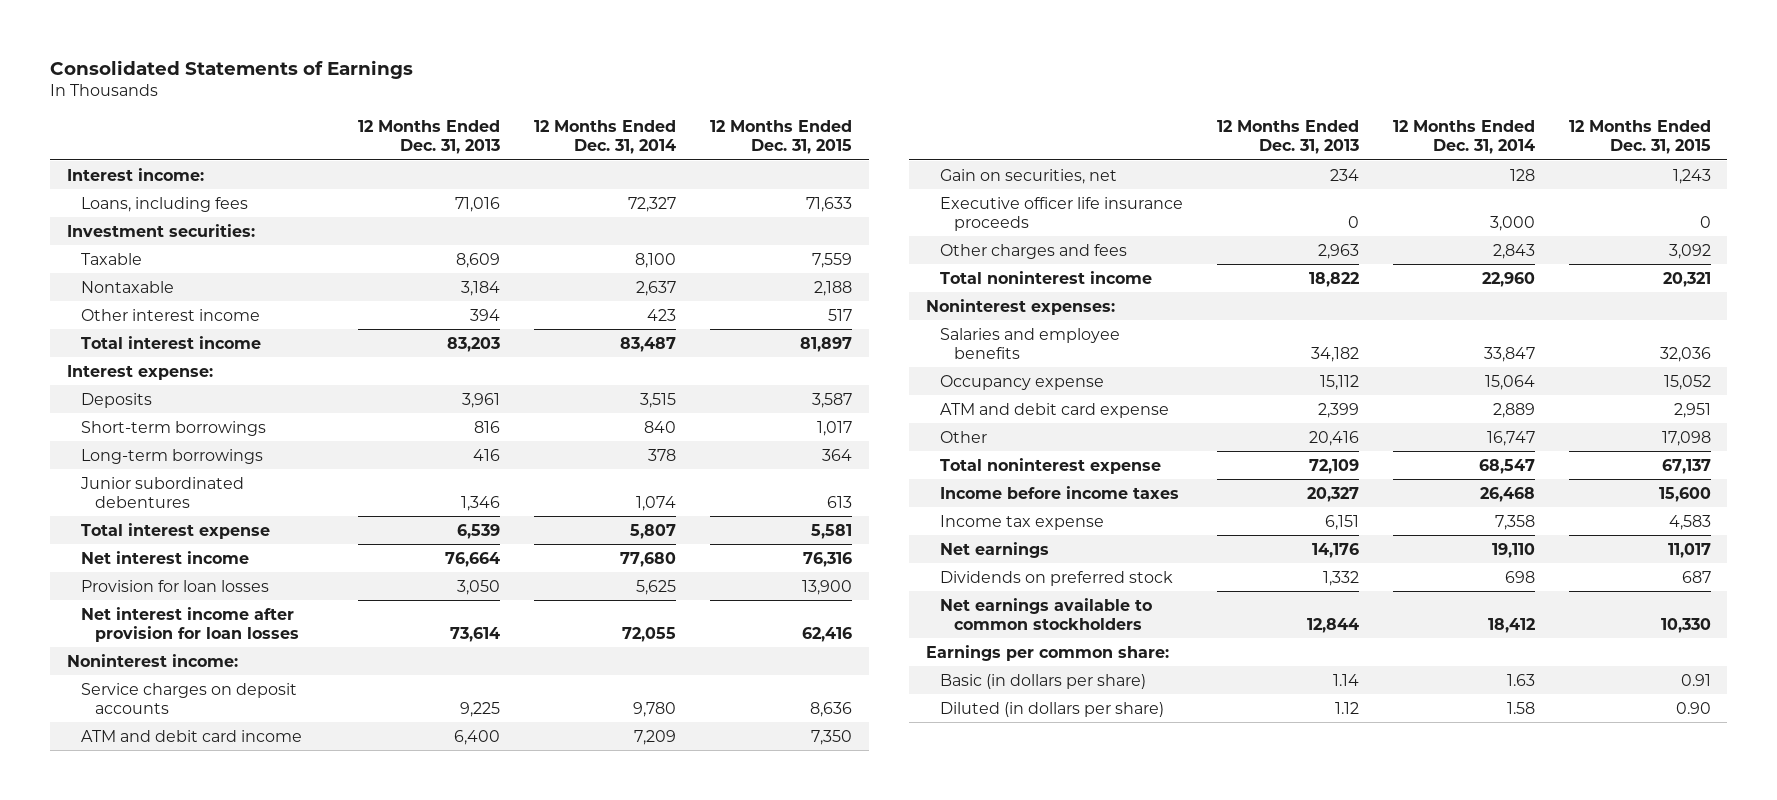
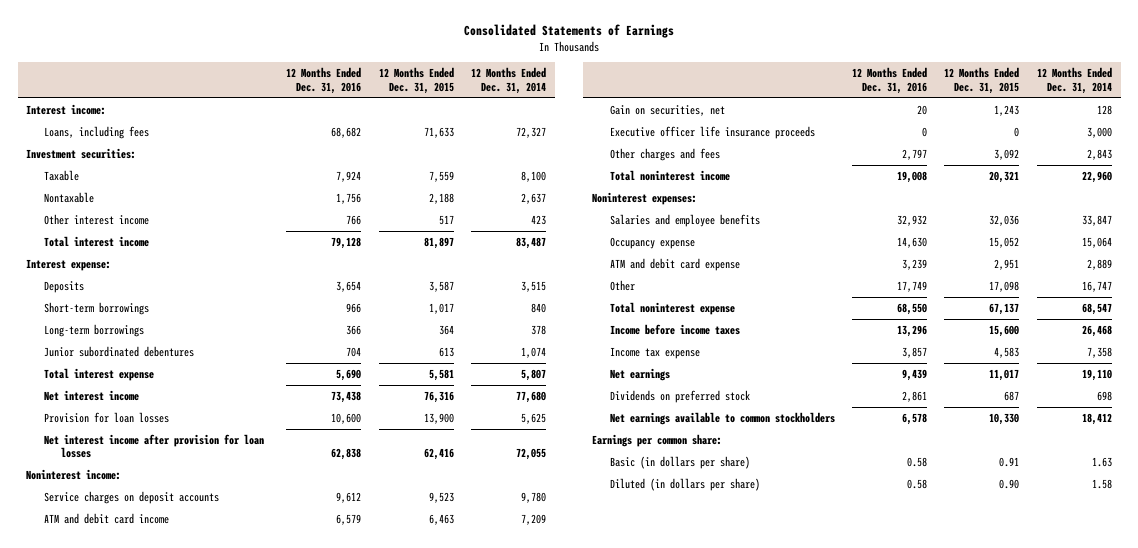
- | 12 Months Ended Dec. 31, 2013 | 12 Months Ended Dec. 31, 2014 | 12 Months Ended Dec. 31, 2015
+ | 12 Months Ended Dec. 31, 2016 | 12 Months Ended Dec. 31, 2015 | 12 Months Ended Dec. 31, 2014
- Service charges on deposit accounts | 9,225 | 9,780 | 8,636
- ATM and debit card income | 6,400 | 7,209 | 7,350
+ Service charges on deposit accounts | 9,612 | 9,523 | 9,780
+ ATM and debit card income | 6,579 | 6,463 | 7,209

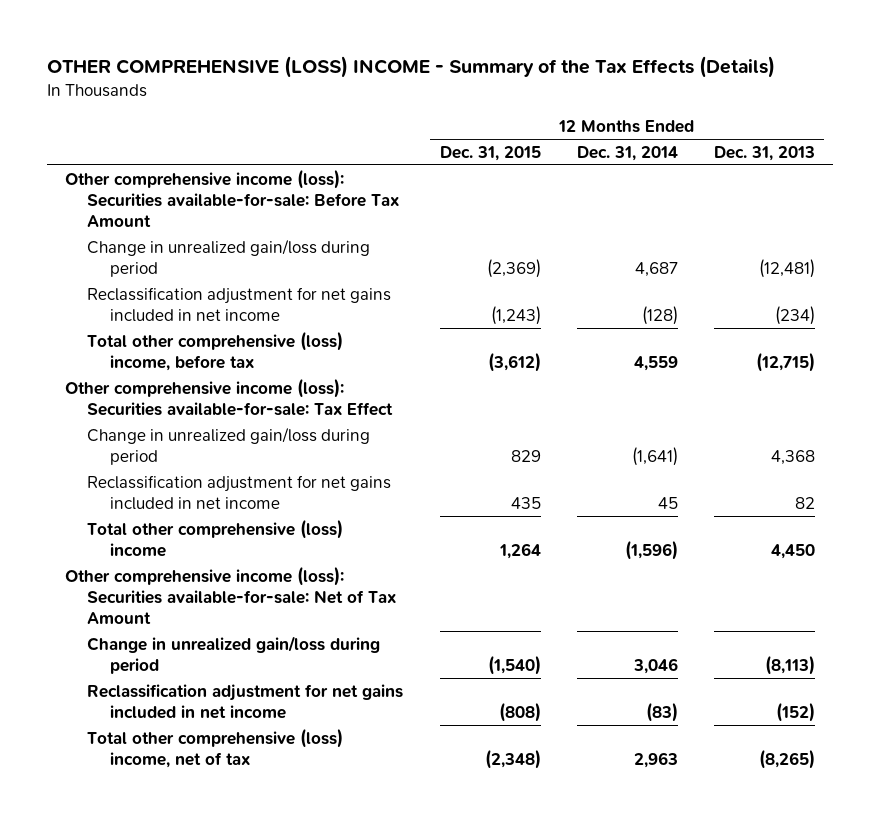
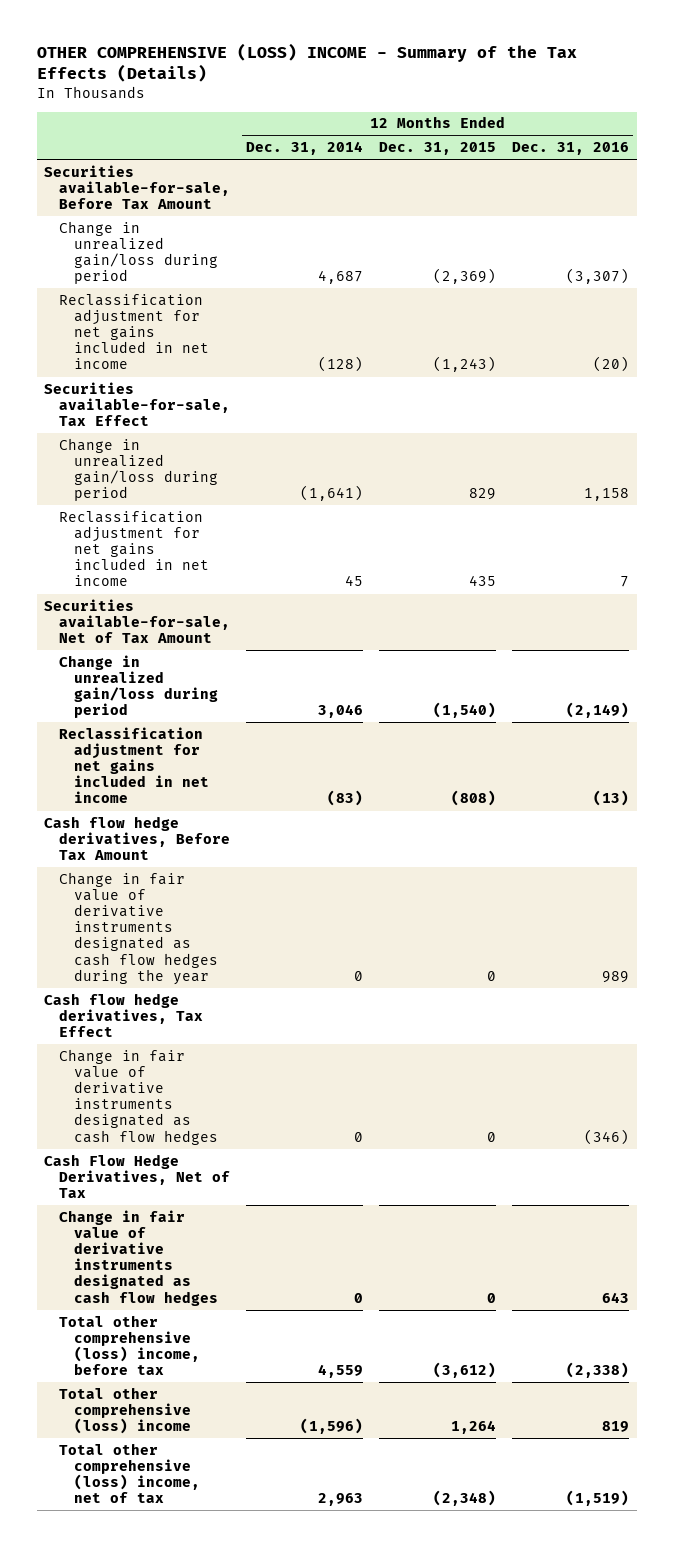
- | 12 Months Ended Dec. 31, 2015 | 12 Months Ended Dec. 31, 2014 | 12 Months Ended Dec. 31, 2013
+ | 12 Months Ended Dec. 31, 2014 | 12 Months Ended Dec. 31, 2015 | 12 Months Ended Dec. 31, 2016
- Other comprehensive income (loss): Securities available-for-sale: Before Tax Amount
+ Securities available-for-sale, Before Tax Amount
- Other comprehensive income (loss): Securities available-for-sale: Tax Effect
+ Securities available-for-sale, Tax Effect
- Other comprehensive income (loss): Securities available-for-sale: Net of Tax Amount
+ Securities available-for-sale, Net of Tax Amount
+ Cash flow hedge derivatives, Before Tax Amount
+ Change in fair value of derivative instruments designated as cash flow hedges during the year | 0 | 0 | 989
+ Cash flow hedge derivatives, Tax Effect
+ Change in fair value of derivative instruments designated as cash flow hedges | 0 | 0 | (346)
+ Cash Flow Hedge Derivatives, Net of Tax
+ Change in fair value of derivative instruments designated as cash flow hedges | 0 | 0 | 643
moved down: Total other comprehensive (loss) income, before tax | 4,559 | (3,612) | (2,338)
moved down: Total other comprehensive (loss) income | (1,596) | 1,264 | 819

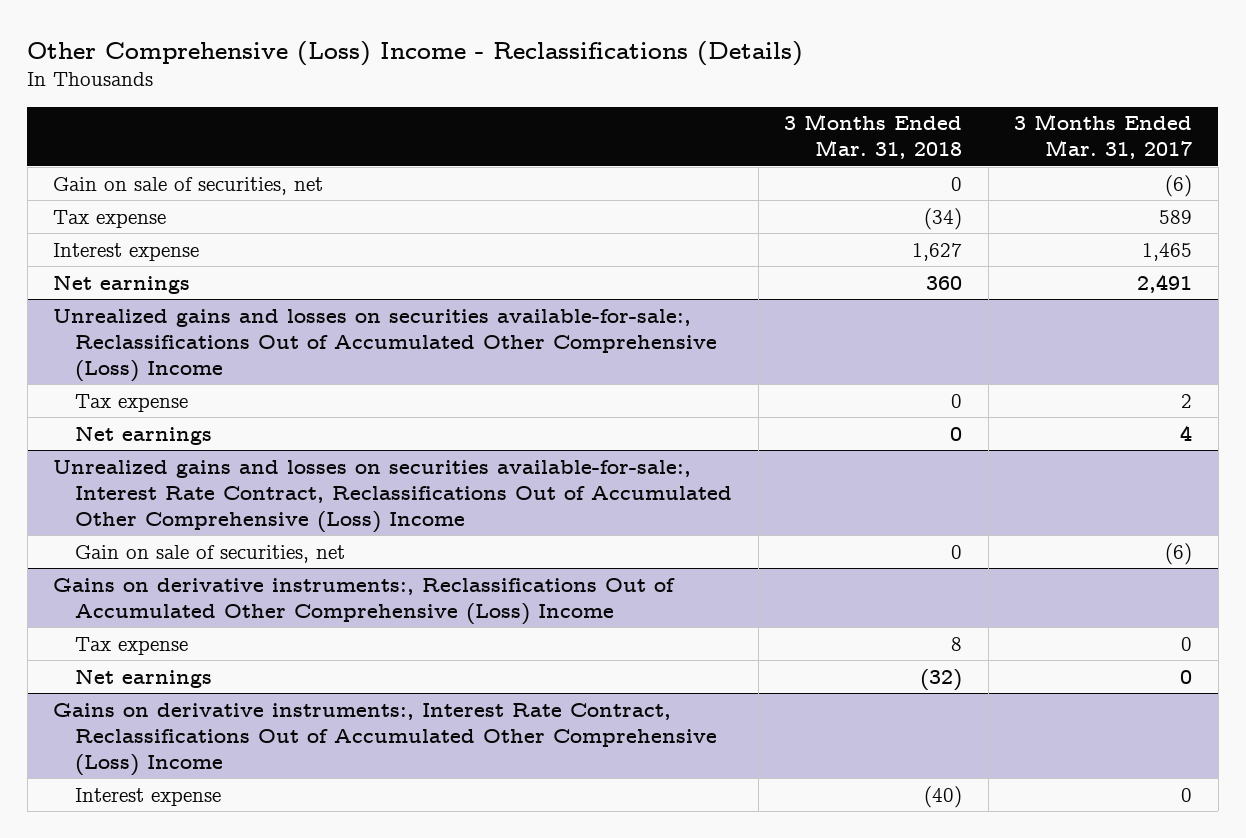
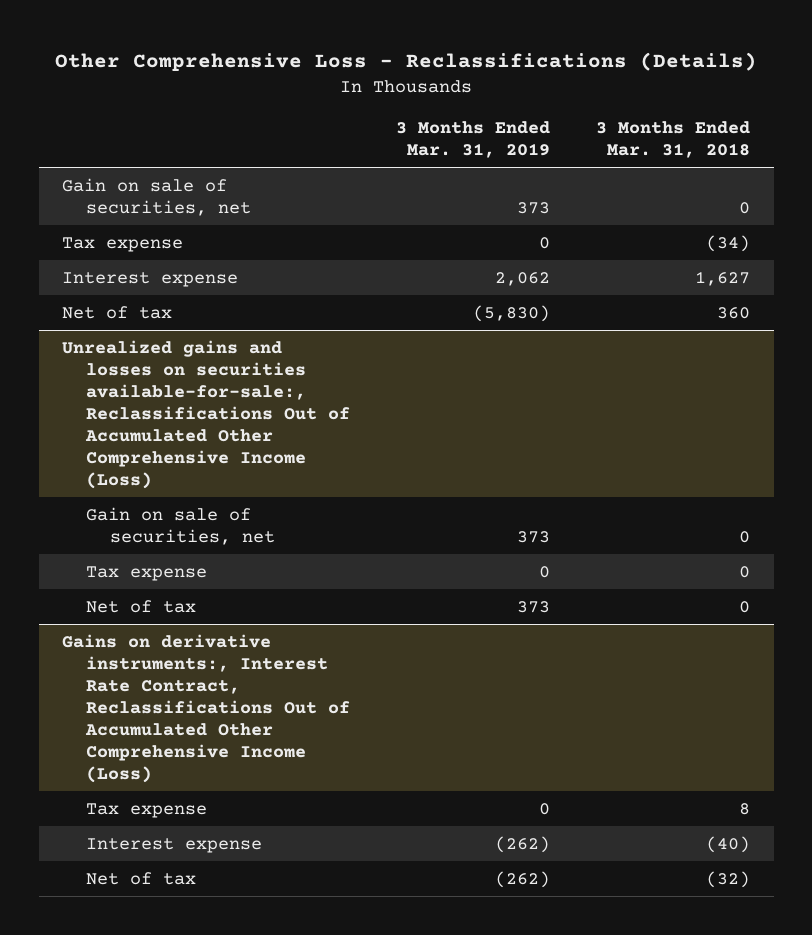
- Other Comprehensive (Loss) Income - Reclassifications (Details)
+ Other Comprehensive Loss - Reclassifications (Details)
- | 3 Months Ended Mar. 31, 2018 | 3 Months Ended Mar. 31, 2017
+ | 3 Months Ended Mar. 31, 2019 | 3 Months Ended Mar. 31, 2018
- Net earnings | 360 | 2,491
- Unrealized gains and losses on securities available-for-sale:, Reclassifications Out of Accumulated Other Comprehensive (Loss) Income
- Tax expense | 0 | 2
- Net earnings | 0 | 4
- Unrealized gains and losses on securities available-for-sale:, Interest Rate Contract, Reclassifications Out of Accumulated Other Comprehensive (Loss) Income
+ Net of tax | (5,830) | 360
+ Unrealized gains and losses on securities available-for-sale:, Reclassifications Out of Accumulated Other Comprehensive Income (Loss)
- Gains on derivative instruments:, Reclassifications Out of Accumulated Other Comprehensive (Loss) Income
+ Tax expense | 0 | 0
+ Net of tax | 373 | 0
+ Gains on derivative instruments:, Interest Rate Contract, Reclassifications Out of Accumulated Other Comprehensive Income (Loss)
- Net earnings | (32) | 0
- Gains on derivative instruments:, Interest Rate Contract, Reclassifications Out of Accumulated Other Comprehensive (Loss) Income
+ Net of tax | (262) | (32)

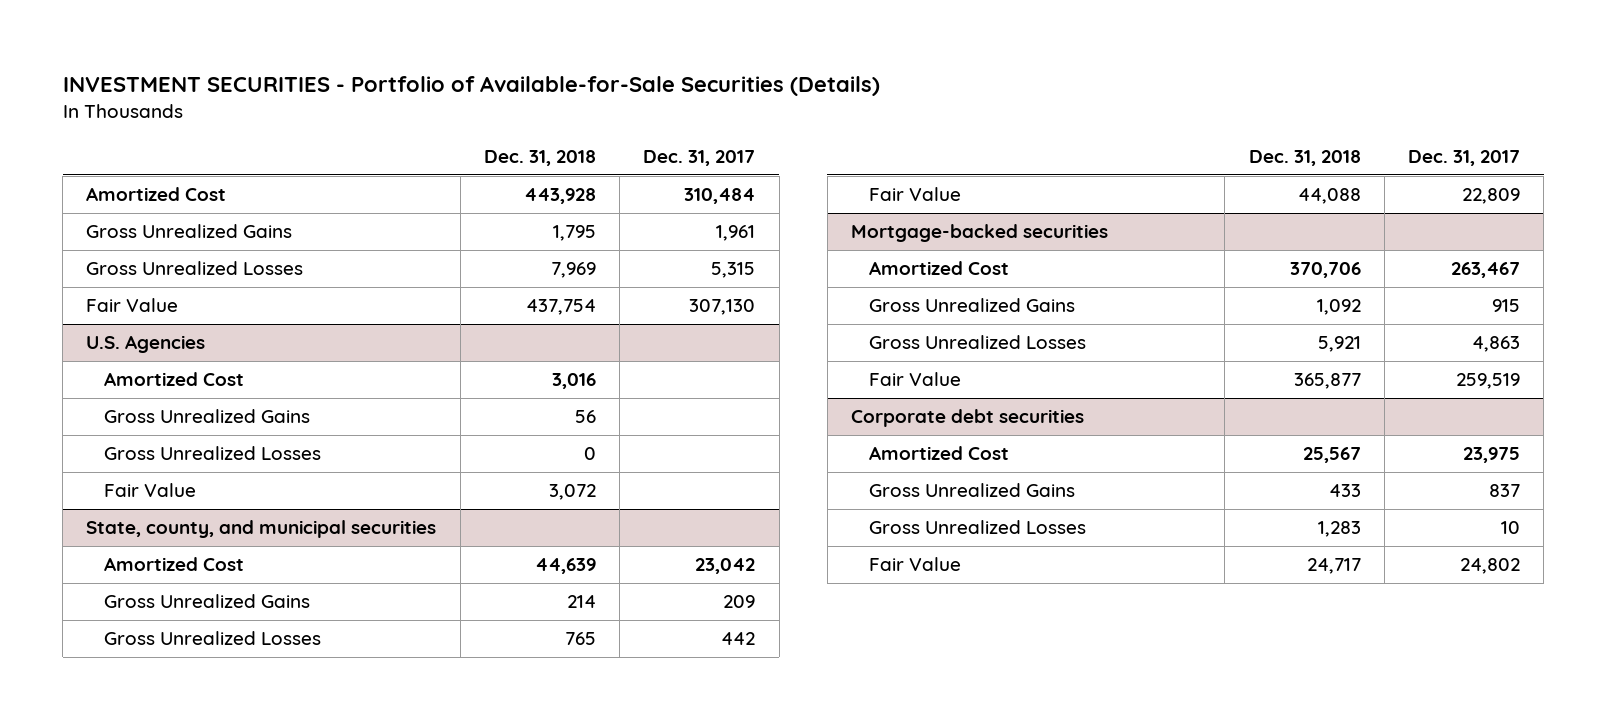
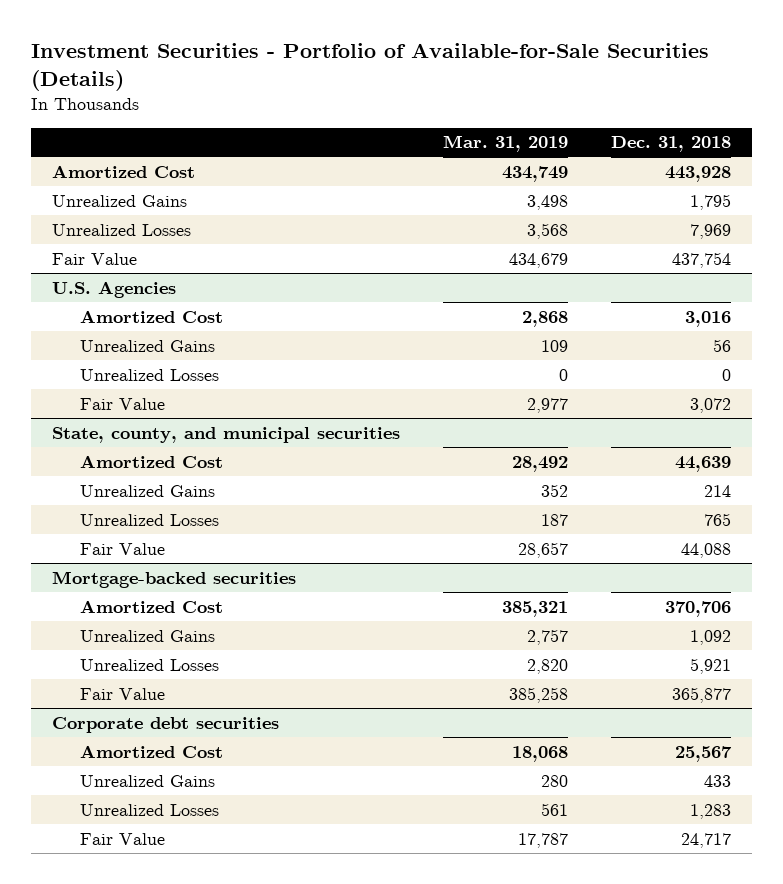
- INVESTMENT SECURITIES - Portfolio of Available-for-Sale Securities (Details)
+ Investment Securities - Portfolio of Available-for-Sale Securities (Details)
- | Dec. 31, 2018 | Dec. 31, 2017
+ | Mar. 31, 2019 | Dec. 31, 2018
- Gross Unrealized Gains | 1,795 | 1,961
- Gross Unrealized Losses | 7,969 | 5,315
+ Unrealized Gains | 3,498 | 1,795
+ Unrealized Losses | 3,568 | 7,969
@ U.S. Agencies
- Gross Unrealized Gains | 56 |
- Gross Unrealized Losses | 0 |
+ Unrealized Gains | 109 | 56
+ Unrealized Losses | 0 | 0
@ State, county, and municipal securities
- Gross Unrealized Gains | 214 | 209
- Gross Unrealized Losses | 765 | 442
+ Unrealized Gains | 352 | 214
+ Unrealized Losses | 187 | 765
@ Mortgage-backed securities
- Gross Unrealized Gains | 1,092 | 915
- Gross Unrealized Losses | 5,921 | 4,863
+ Unrealized Gains | 2,757 | 1,092
+ Unrealized Losses | 2,820 | 5,921
@ Corporate debt securities
- Gross Unrealized Gains | 433 | 837
- Gross Unrealized Losses | 1,283 | 10
+ Unrealized Gains | 280 | 433
+ Unrealized Losses | 561 | 1,283

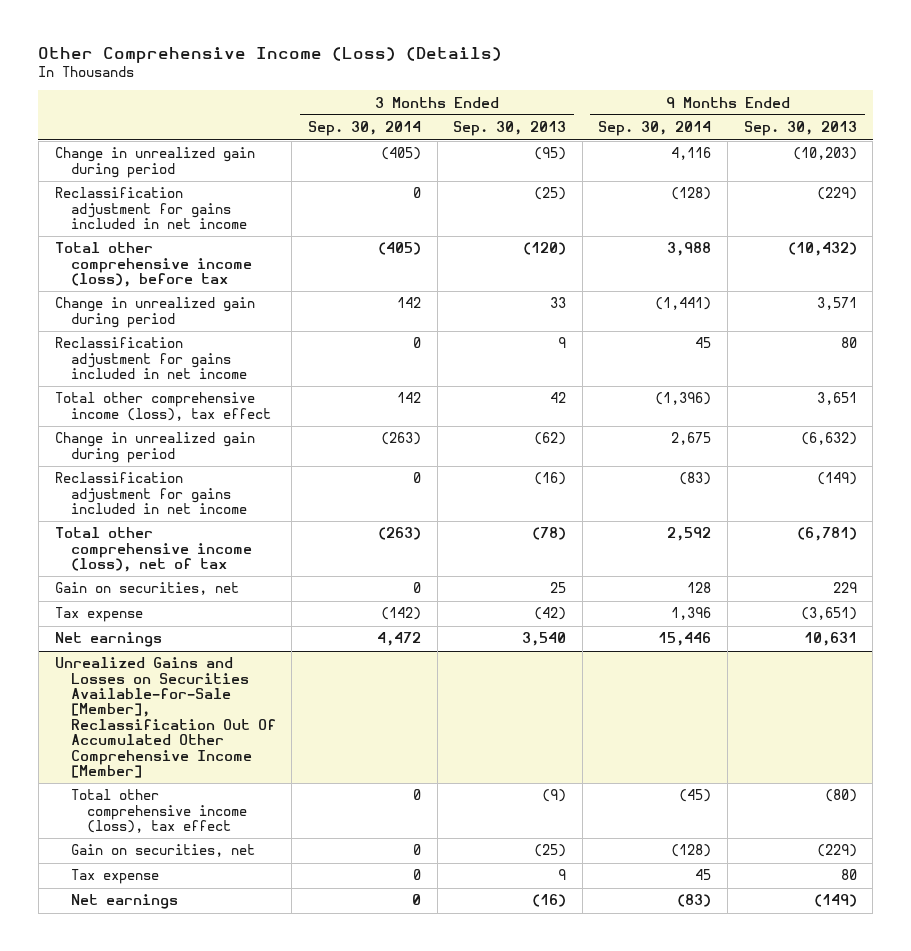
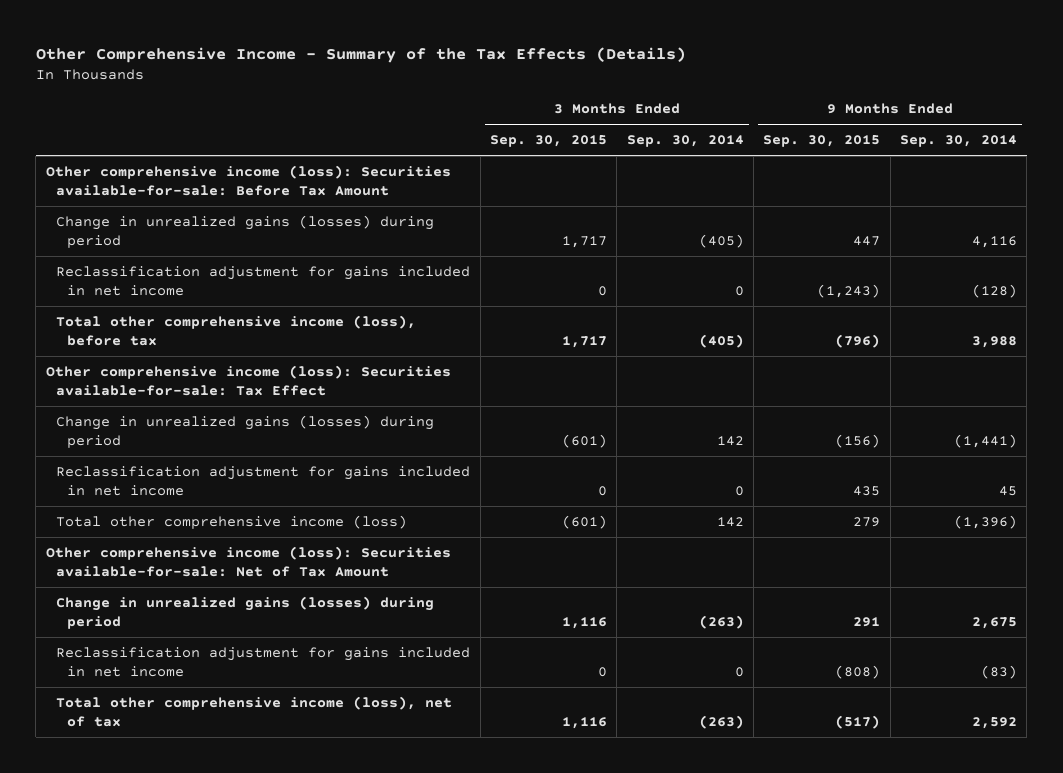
- Other Comprehensive Income (Loss) (Details)
+ Other Comprehensive Income - Summary of the Tax Effects (Details)
- | 3 Months Ended Sep. 30, 2014 | 3 Months Ended Sep. 30, 2013 | 9 Months Ended Sep. 30, 2014 | 9 Months Ended Sep. 30, 2013
+ | 3 Months Ended Sep. 30, 2015 | 3 Months Ended Sep. 30, 2014 | 9 Months Ended Sep. 30, 2015 | 9 Months Ended Sep. 30, 2014
- Change in unrealized gain during period | (405) | (95) | 4,116 | (10,203)
+ Other comprehensive income (loss): Securities available-for-sale: Before Tax Amount
+ Change in unrealized gains (losses) during period | 1,717 | (405) | 447 | 4,116
- Change in unrealized gain during period | 142 | 33 | (1,441) | 3,571
+ Other comprehensive income (loss): Securities available-for-sale: Tax Effect
+ Change in unrealized gains (losses) during period | (601) | 142 | (156) | (1,441)
- Total other comprehensive income (loss), tax effect | 142 | 42 | (1,396) | 3,651
- Change in unrealized gain during period | (263) | (62) | 2,675 | (6,632)
+ Total other comprehensive income (loss) | (601) | 142 | 279 | (1,396)
+ Other comprehensive income (loss): Securities available-for-sale: Net of Tax Amount
+ Change in unrealized gains (losses) during period | 1,116 | (263) | 291 | 2,675
- Gain on securities, net | 0 | 25 | 128 | 229
- Tax expense | (142) | (42) | 1,396 | (3,651)
- Net earnings | 4,472 | 3,540 | 15,446 | 10,631
- Unrealized Gains and Losses on Securities Available-for-Sale [Member], Reclassification Out Of Accumulated Other Comprehensive Income [Member]
- Total other comprehensive income (loss), tax effect | 0 | (9) | (45) | (80)
- Gain on securities, net | 0 | (25) | (128) | (229)
- Tax expense | 0 | 9 | 45 | 80
- Net earnings | 0 | (16) | (83) | (149)

